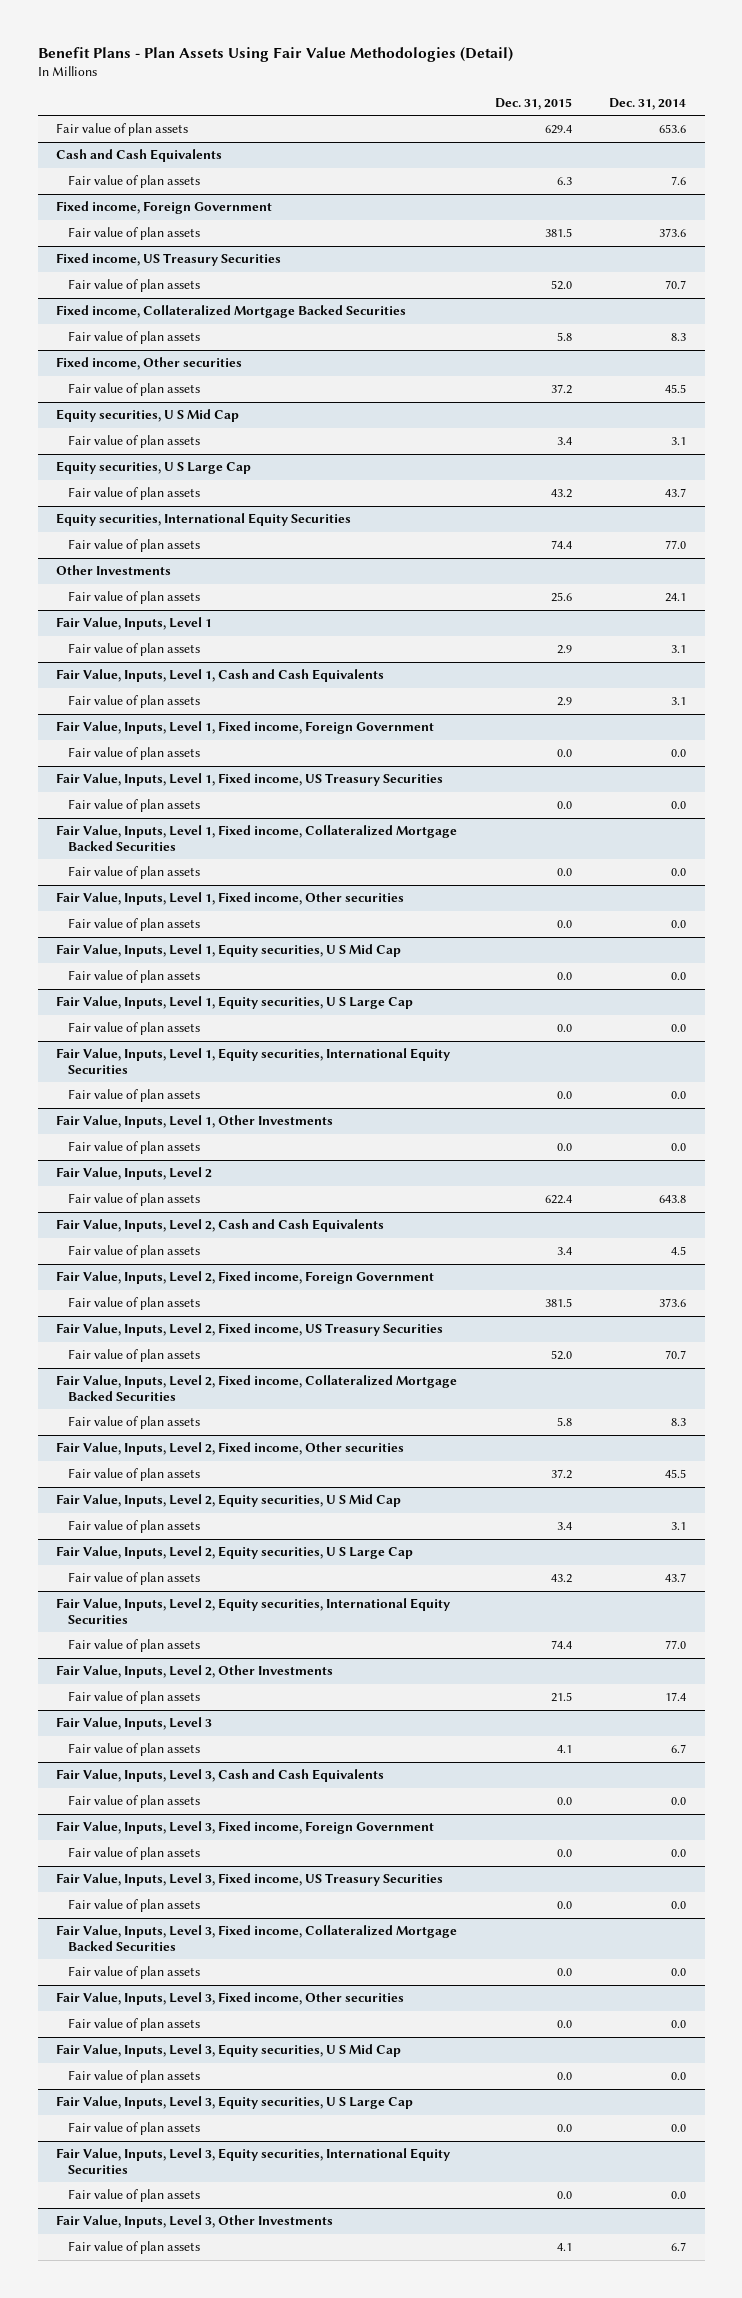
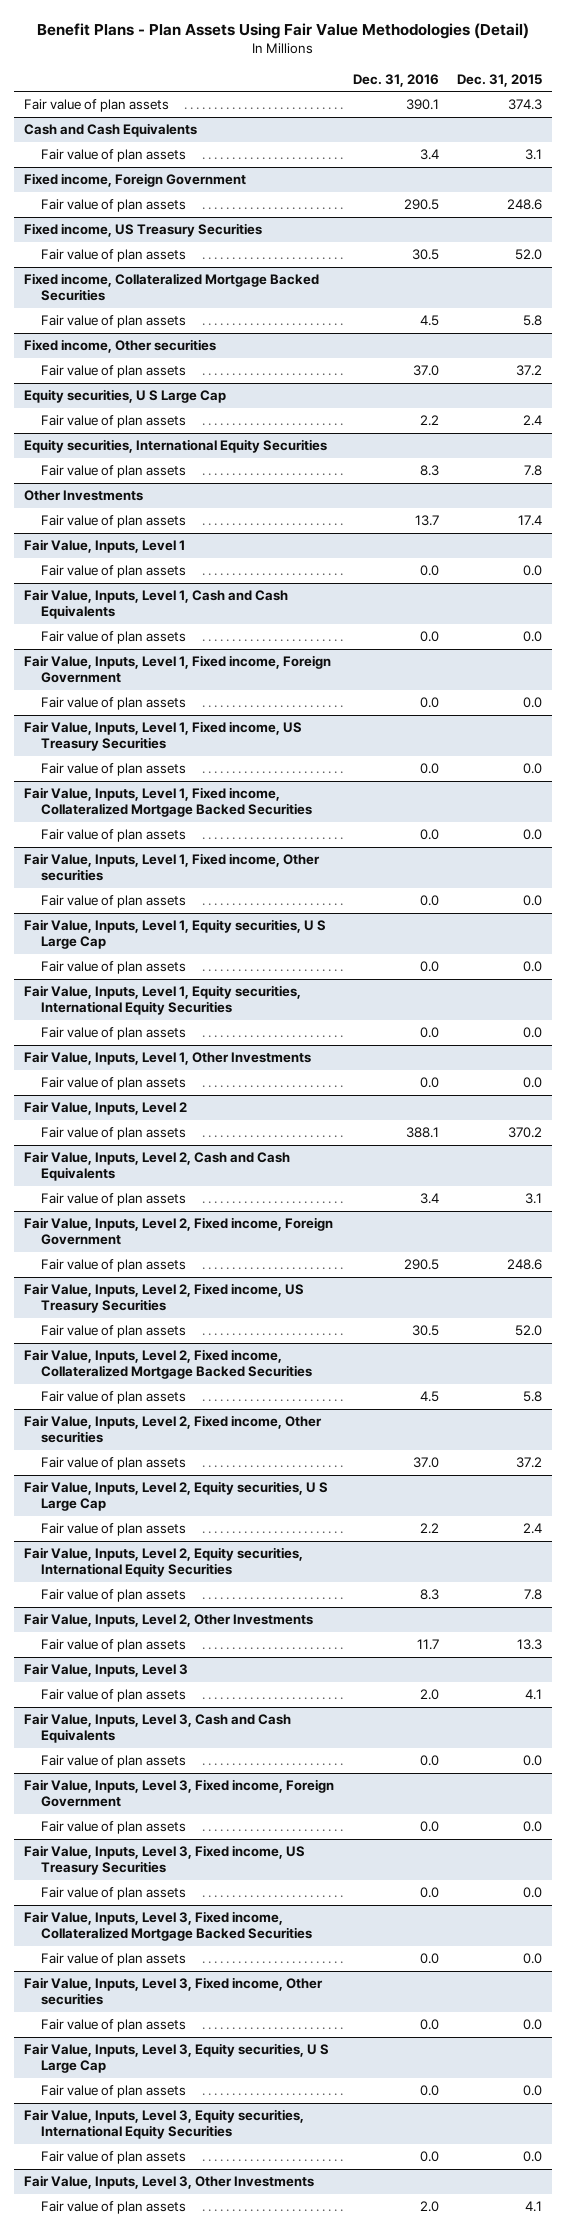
- | Dec. 31, 2015 | Dec. 31, 2014
+ | Dec. 31, 2016 | Dec. 31, 2015
- Fair value of plan assets | 629.4 | 653.6
+ Fair value of plan assets | 390.1 | 374.3
@ Cash and Cash Equivalents
- Fair value of plan assets | 6.3 | 7.6
+ Fair value of plan assets | 3.4 | 3.1
@ Fixed income, Foreign Government
- Fair value of plan assets | 381.5 | 373.6
+ Fair value of plan assets | 290.5 | 248.6
- Equity securities, U S Mid Cap
- Fair value of plan assets | 3.4 | 3.1
@ Equity securities, U S Large Cap
- Fair value of plan assets | 43.2 | 43.7
+ Fair value of plan assets | 2.2 | 2.4
@ Equity securities, International Equity Securities
- Fair value of plan assets | 74.4 | 77.0
+ Fair value of plan assets | 8.3 | 7.8
@ Other Investments
- Fair value of plan assets | 25.6 | 24.1
+ Fair value of plan assets | 13.7 | 17.4
@ Fair Value, Inputs, Level 1
- Fair value of plan assets | 2.9 | 3.1
+ Fair value of plan assets | 0.0 | 0.0
@ Fair Value, Inputs, Level 1, Cash and Cash Equivalents
- Fair value of plan assets | 2.9 | 3.1
+ Fair value of plan assets | 0.0 | 0.0
- Fair Value, Inputs, Level 1, Equity securities, U S Mid Cap
- Fair value of plan assets | 0.0 | 0.0
@ Fair Value, Inputs, Level 2
- Fair value of plan assets | 622.4 | 643.8
+ Fair value of plan assets | 388.1 | 370.2
@ Fair Value, Inputs, Level 2, Cash and Cash Equivalents
- Fair value of plan assets | 3.4 | 4.5
+ Fair value of plan assets | 3.4 | 3.1
@ Fair Value, Inputs, Level 2, Fixed income, Foreign Government
- Fair value of plan assets | 381.5 | 373.6
+ Fair value of plan assets | 290.5 | 248.6
- Fair Value, Inputs, Level 2, Equity securities, U S Mid Cap
- Fair value of plan assets | 3.4 | 3.1
@ Fair Value, Inputs, Level 2, Equity securities, U S Large Cap
- Fair value of plan assets | 43.2 | 43.7
+ Fair value of plan assets | 2.2 | 2.4
@ Fair Value, Inputs, Level 2, Equity securities, International Equity Securities
- Fair value of plan assets | 74.4 | 77.0
+ Fair value of plan assets | 8.3 | 7.8
@ Fair Value, Inputs, Level 2, Other Investments
- Fair value of plan assets | 21.5 | 17.4
+ Fair value of plan assets | 11.7 | 13.3
- Fair Value, Inputs, Level 3, Equity securities, U S Mid Cap
- Fair value of plan assets | 0.0 | 0.0

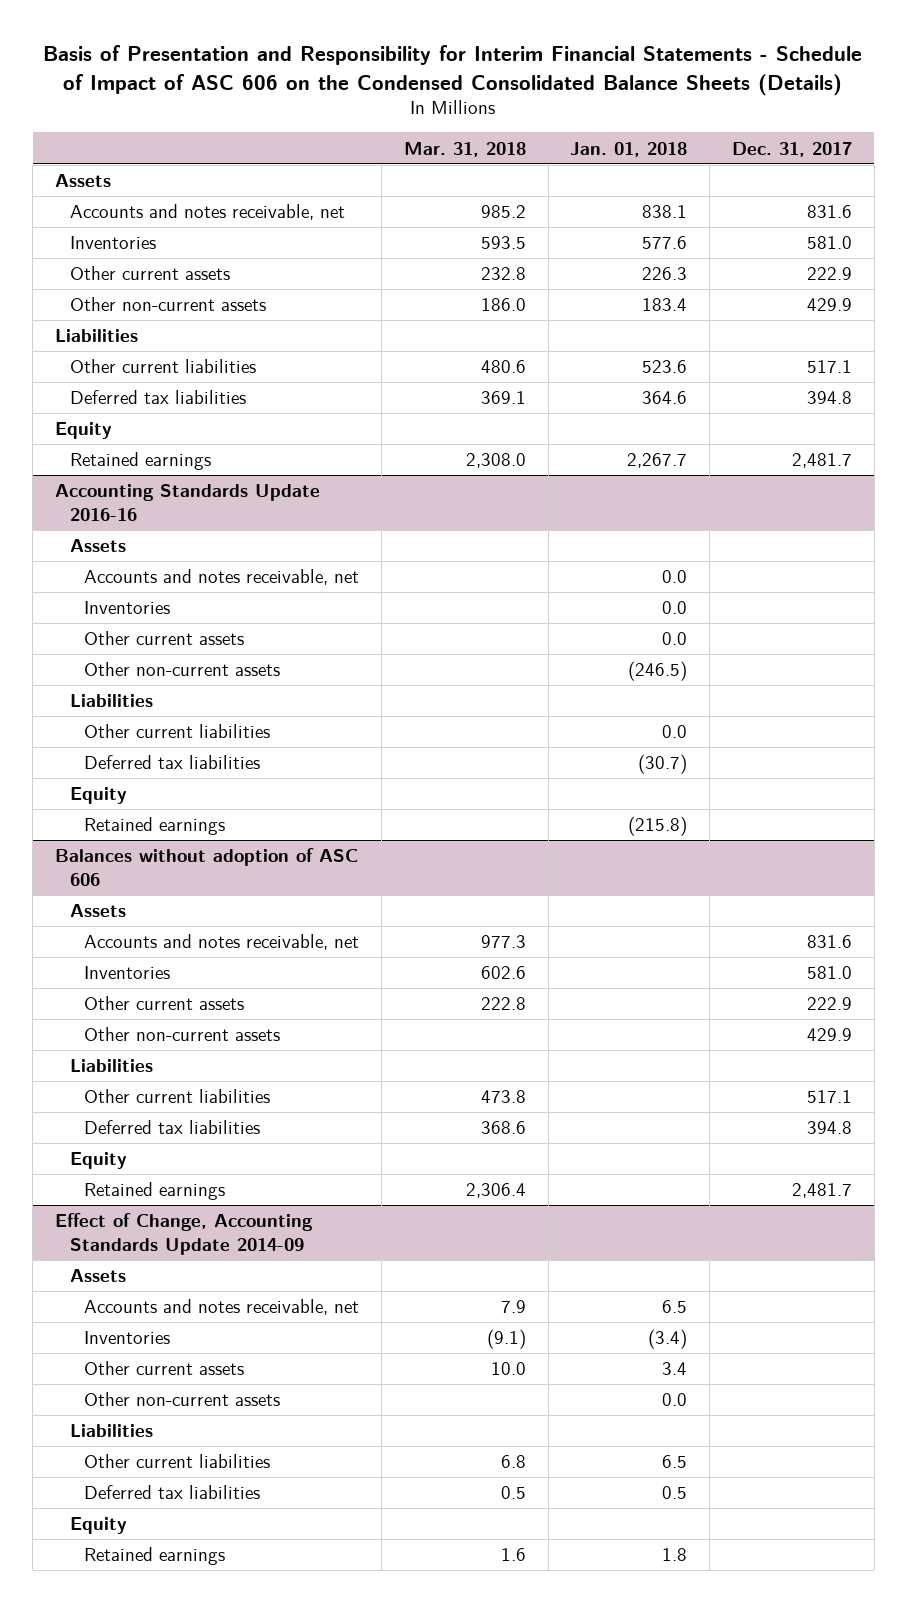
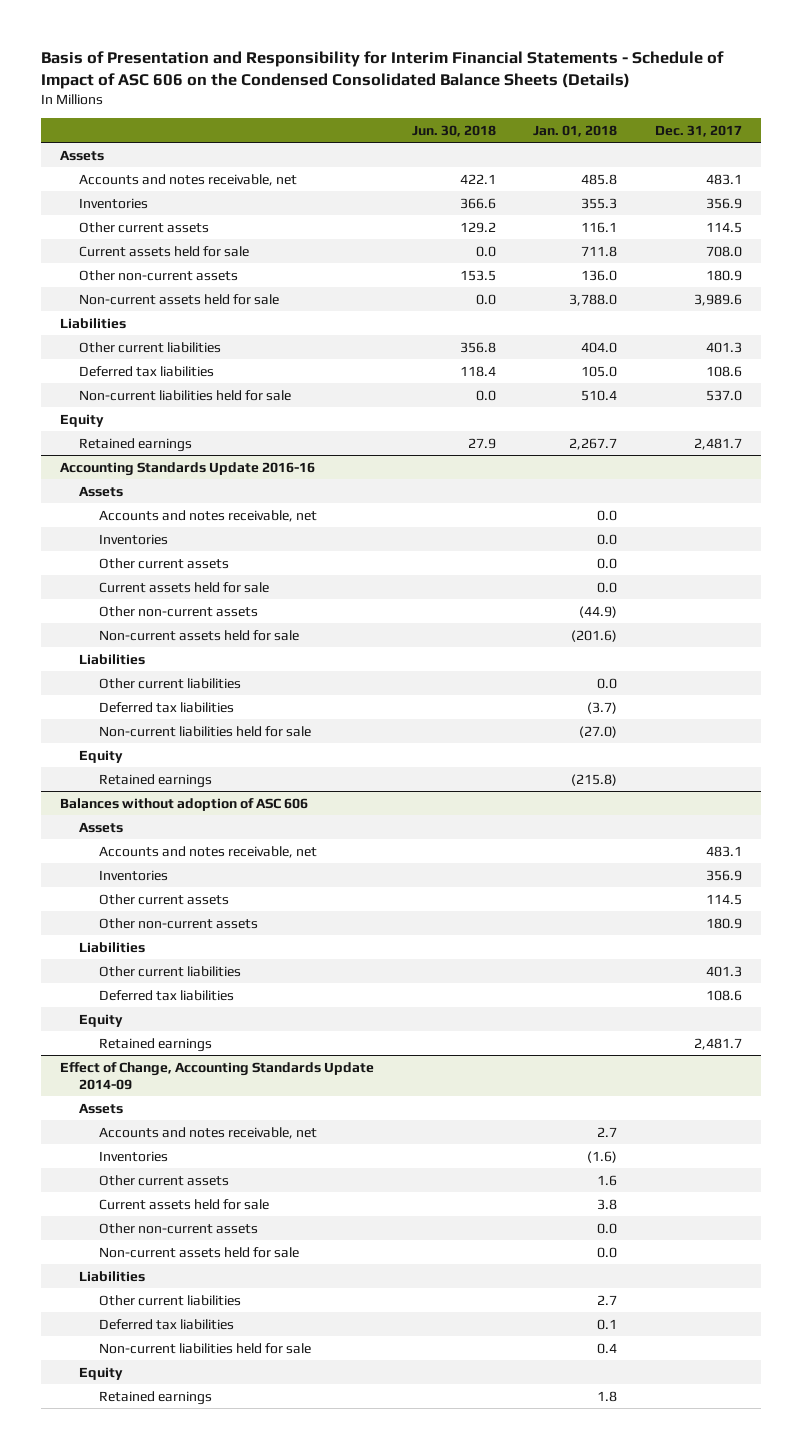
- | Mar. 31, 2018 | Jan. 01, 2018 | Dec. 31, 2017
+ | Jun. 30, 2018 | Jan. 01, 2018 | Dec. 31, 2017
- Accounts and notes receivable, net | 985.2 | 838.1 | 831.6
- Inventories | 593.5 | 577.6 | 581.0
- Other current assets | 232.8 | 226.3 | 222.9
- Other non-current assets | 186.0 | 183.4 | 429.9
+ Accounts and notes receivable, net | 422.1 | 485.8 | 483.1
+ Inventories | 366.6 | 355.3 | 356.9
+ Other current assets | 129.2 | 116.1 | 114.5
+ Current assets held for sale | 0.0 | 711.8 | 708.0
+ Other non-current assets | 153.5 | 136.0 | 180.9
+ Non-current assets held for sale | 0.0 | 3,788.0 | 3,989.6
- Other current liabilities | 480.6 | 523.6 | 517.1
- Deferred tax liabilities | 369.1 | 364.6 | 394.8
+ Other current liabilities | 356.8 | 404.0 | 401.3
+ Deferred tax liabilities | 118.4 | 105.0 | 108.6
+ Non-current liabilities held for sale | 0.0 | 510.4 | 537.0
@ Accounting Standards Update 2016-16
- Other non-current assets | | (246.5) |
+ Current assets held for sale | | 0.0 |
+ Other non-current assets | | (44.9) |
+ Non-current assets held for sale | | (201.6) |
- Deferred tax liabilities | | (30.7) |
+ Deferred tax liabilities | | (3.7) |
+ Non-current liabilities held for sale | | (27.0) |
@ Balances without adoption of ASC 606
- Accounts and notes receivable, net | 977.3 | | 831.6
- Inventories | 602.6 | | 581.0
- Other current assets | 222.8 | | 222.9
- Other non-current assets | | | 429.9
+ Accounts and notes receivable, net | | | 483.1
+ Inventories | | | 356.9
+ Other current assets | | | 114.5
+ Other non-current assets | | | 180.9
- Other current liabilities | 473.8 | | 517.1
- Deferred tax liabilities | 368.6 | | 394.8
+ Other current liabilities | | | 401.3
+ Deferred tax liabilities | | | 108.6
@ Effect of Change, Accounting Standards Update 2014-09
- Accounts and notes receivable, net | 7.9 | 6.5 |
- Inventories | (9.1) | (3.4) |
- Other current assets | 10.0 | 3.4 |
+ Accounts and notes receivable, net | | 2.7 |
+ Inventories | | (1.6) |
+ Other current assets | | 1.6 |
+ Current assets held for sale | | 3.8 |
+ Non-current assets held for sale | | 0.0 |
- Other current liabilities | 6.8 | 6.5 |
- Deferred tax liabilities | 0.5 | 0.5 |
+ Other current liabilities | | 2.7 |
+ Deferred tax liabilities | | 0.1 |
+ Non-current liabilities held for sale | | 0.4 |

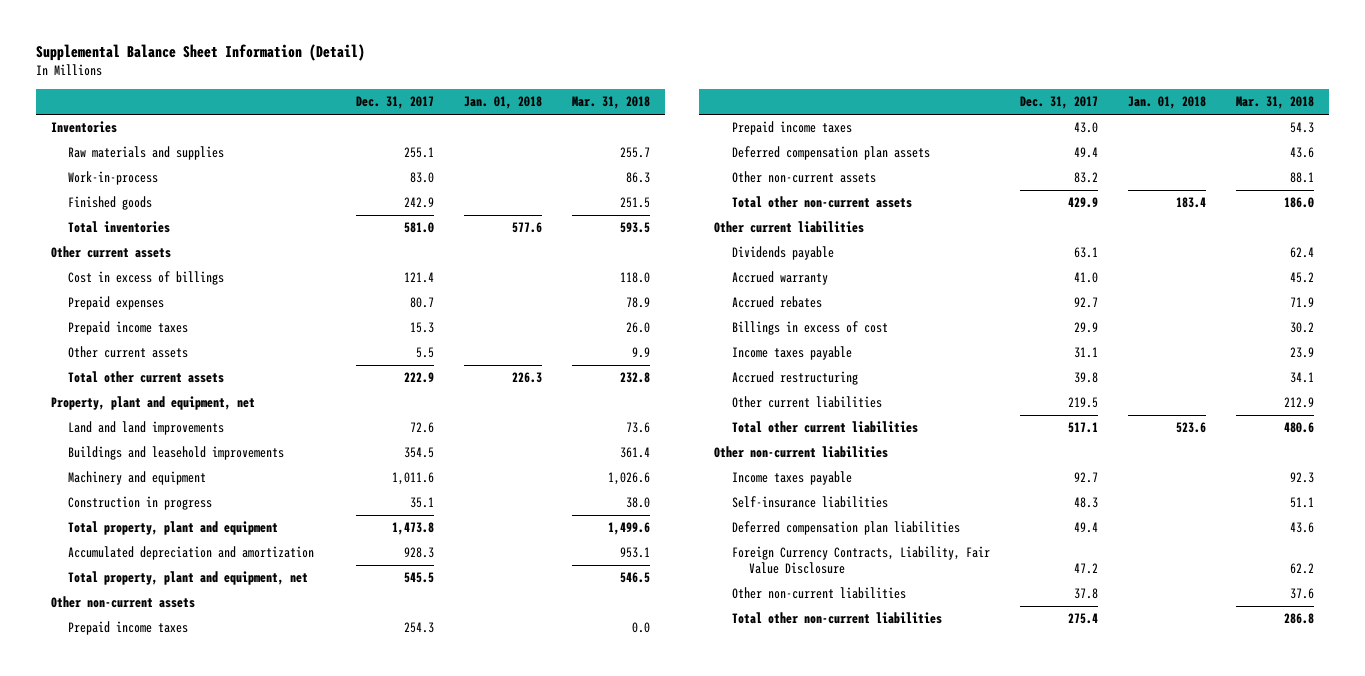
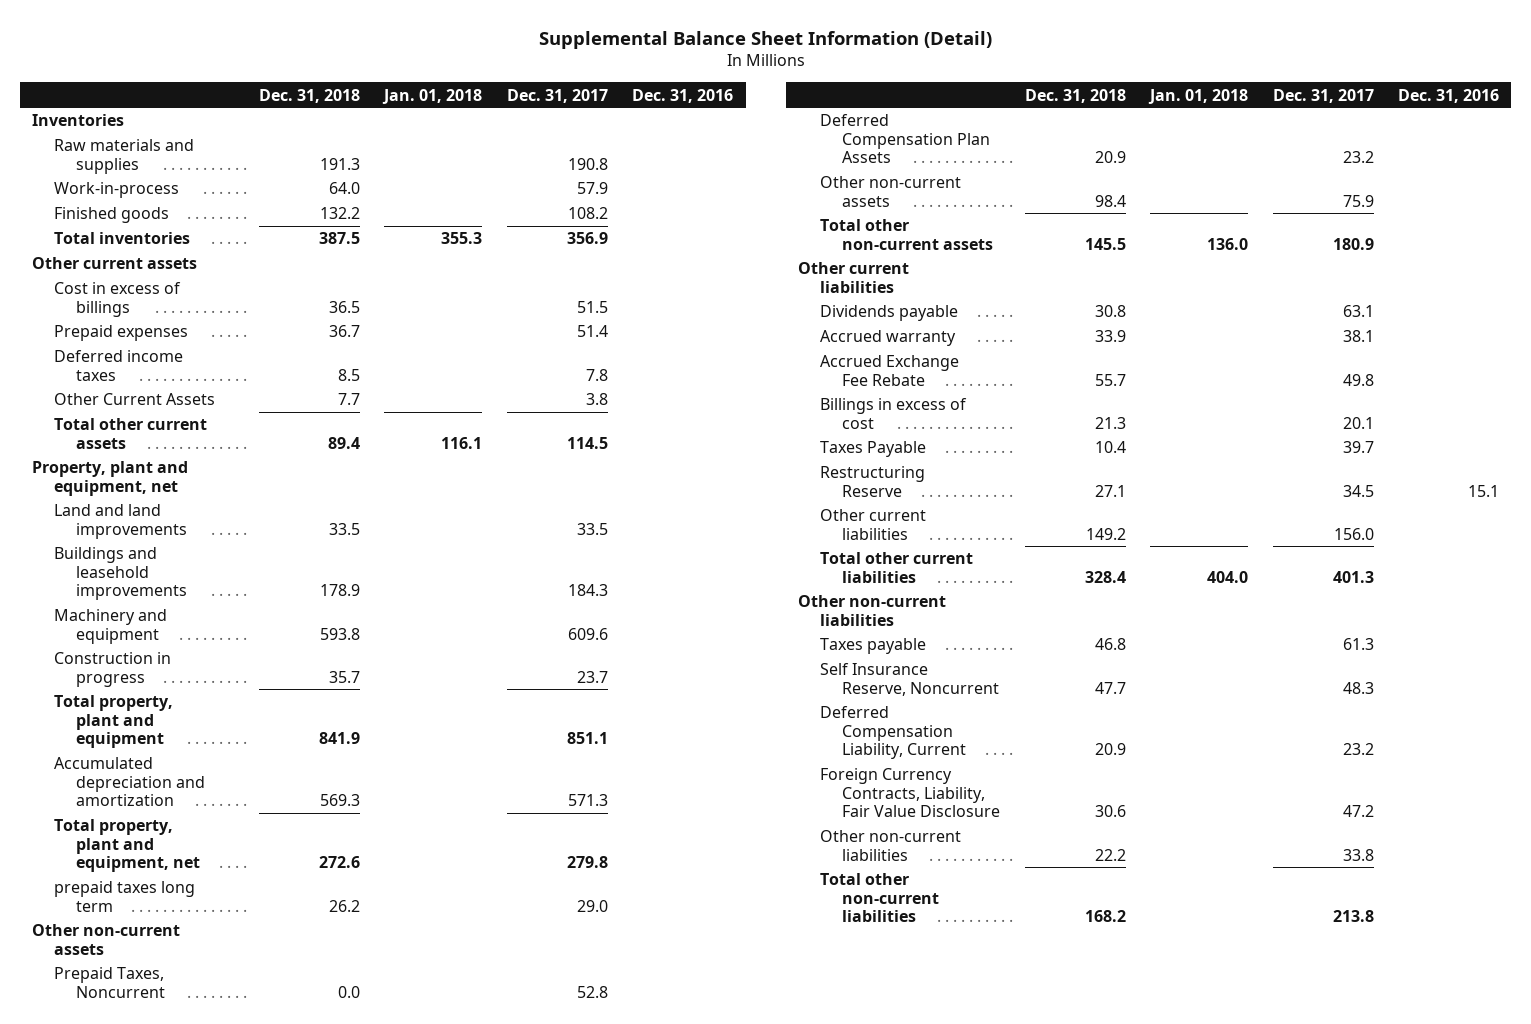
- | Dec. 31, 2017 | Jan. 01, 2018 | Mar. 31, 2018
+ | Dec. 31, 2018 | Jan. 01, 2018 | Dec. 31, 2017 | Dec. 31, 2016
- Raw materials and supplies | 255.1 | | 255.7
- Work-in-process | 83.0 | | 86.3
- Finished goods | 242.9 | | 251.5
- Total inventories | 581.0 | 577.6 | 593.5
+ Raw materials and supplies | 191.3 | | 190.8 |
+ Work-in-process | 64.0 | | 57.9 |
+ Finished goods | 132.2 | | 108.2 |
+ Total inventories | 387.5 | 355.3 | 356.9 |
- Cost in excess of billings | 121.4 | | 118.0
- Prepaid expenses | 80.7 | | 78.9
- Prepaid income taxes | 15.3 | | 26.0
- Other current assets | 5.5 | | 9.9
- Total other current assets | 222.9 | 226.3 | 232.8
+ Cost in excess of billings | 36.5 | | 51.5 |
+ Prepaid expenses | 36.7 | | 51.4 |
+ Deferred income taxes | 8.5 | | 7.8 |
+ Other Current Assets | 7.7 | | 3.8 |
+ Total other current assets | 89.4 | 116.1 | 114.5 |
- Land and land improvements | 72.6 | | 73.6
- Buildings and leasehold improvements | 354.5 | | 361.4
- Machinery and equipment | 1,011.6 | | 1,026.6
- Construction in progress | 35.1 | | 38.0
- Total property, plant and equipment | 1,473.8 | | 1,499.6
- Accumulated depreciation and amortization | 928.3 | | 953.1
- Total property, plant and equipment, net | 545.5 | | 546.5
+ Land and land improvements | 33.5 | | 33.5 |
+ Buildings and leasehold improvements | 178.9 | | 184.3 |
+ Machinery and equipment | 593.8 | | 609.6 |
+ Construction in progress | 35.7 | | 23.7 |
+ Total property, plant and equipment | 841.9 | | 851.1 |
+ Accumulated depreciation and amortization | 569.3 | | 571.3 |
+ Total property, plant and equipment, net | 272.6 | | 279.8 |
+ prepaid taxes long term | 26.2 | | 29.0 |
- Prepaid income taxes | 254.3 | | 0.0
- Prepaid income taxes | 43.0 | | 54.3
- Deferred compensation plan assets | 49.4 | | 43.6
- Other non-current assets | 83.2 | | 88.1
- Total other non-current assets | 429.9 | 183.4 | 186.0
+ Prepaid Taxes, Noncurrent | 0.0 | | 52.8 |
+ Deferred Compensation Plan Assets | 20.9 | | 23.2 |
+ Other non-current assets | 98.4 | | 75.9 |
+ Total other non-current assets | 145.5 | 136.0 | 180.9 |
- Accrued warranty | 41.0 | | 45.2
- Accrued rebates | 92.7 | | 71.9
- Billings in excess of cost | 29.9 | | 30.2
- Income taxes payable | 31.1 | | 23.9
- Accrued restructuring | 39.8 | | 34.1
- Other current liabilities | 219.5 | | 212.9
- Total other current liabilities | 517.1 | 523.6 | 480.6
+ Accrued warranty | 33.9 | | 38.1 |
+ Accrued Exchange Fee Rebate | 55.7 | | 49.8 |
+ Billings in excess of cost | 21.3 | | 20.1 |
+ Taxes Payable | 10.4 | | 39.7 |
+ Restructuring Reserve | 27.1 | | 34.5 | 15.1
+ Other current liabilities | 149.2 | | 156.0 |
+ Total other current liabilities | 328.4 | 404.0 | 401.3 |
- Income taxes payable | 92.7 | | 92.3
- Self-insurance liabilities | 48.3 | | 51.1
- Deferred compensation plan liabilities | 49.4 | | 43.6
+ Taxes payable | 46.8 | | 61.3 |
+ Self Insurance Reserve, Noncurrent | 47.7 | | 48.3 |
+ Deferred Compensation Liability, Current | 20.9 | | 23.2 |
- Other non-current liabilities | 37.8 | | 37.6
- Total other non-current liabilities | 275.4 | | 286.8
+ Other non-current liabilities | 22.2 | | 33.8 |
+ Total other non-current liabilities | 168.2 | | 213.8 |

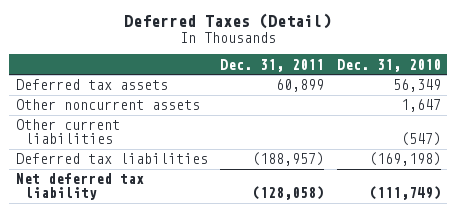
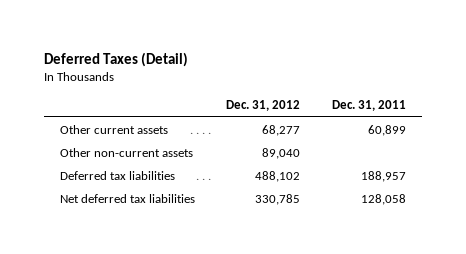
- | Dec. 31, 2011 | Dec. 31, 2010
+ | Dec. 31, 2012 | Dec. 31, 2011
- Deferred tax assets | 60,899 | 56,349
- Other noncurrent assets | | 1,647
- Other current liabilities | | (547)
- Deferred tax liabilities | (188,957) | (169,198)
- Net deferred tax liability | (128,058) | (111,749)
+ Other current assets | 68,277 | 60,899
+ Other non-current assets | 89,040 |
+ Deferred tax liabilities | 488,102 | 188,957
+ Net deferred tax liabilities | 330,785 | 128,058

